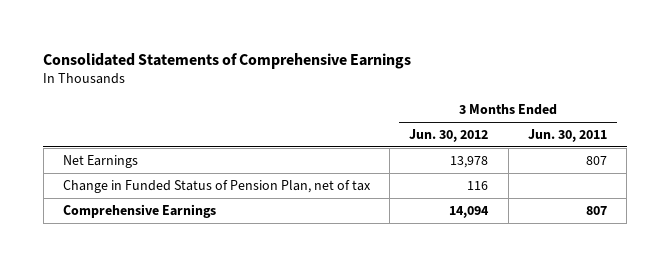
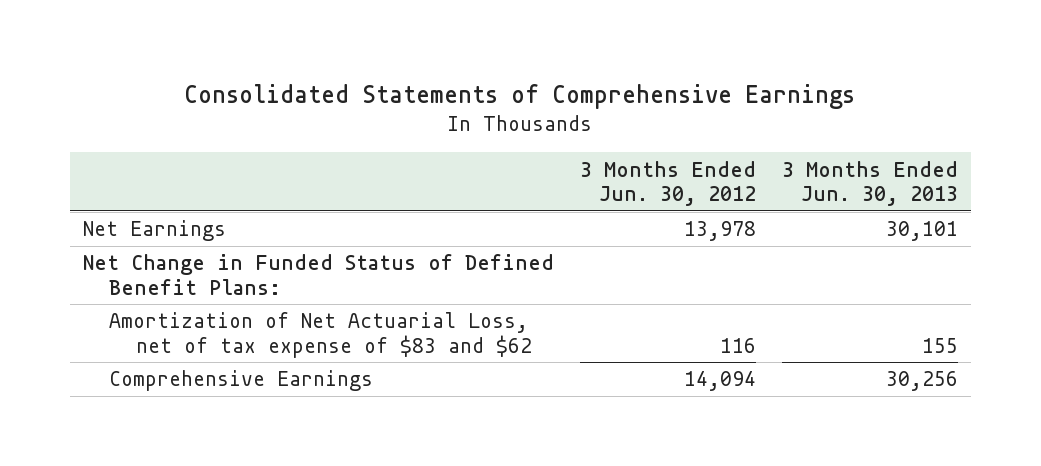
- | 3 Months Ended Jun. 30, 2012 | 3 Months Ended Jun. 30, 2011
+ | 3 Months Ended Jun. 30, 2012 | 3 Months Ended Jun. 30, 2013
- Change in Funded Status of Pension Plan, net of tax | 116 |
+ Net Change in Funded Status of Defined Benefit Plans:
+ Amortization of Net Actuarial Loss, net of tax expense of $83 and $62 | 116 | 155

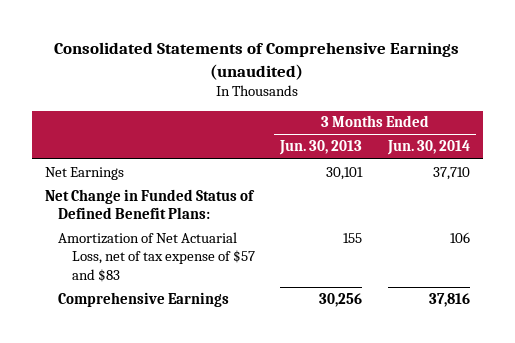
- Consolidated Statements of Comprehensive Earnings
+ Consolidated Statements of Comprehensive Earnings (unaudited)
- | 3 Months Ended Jun. 30, 2012 | 3 Months Ended Jun. 30, 2013
+ | 3 Months Ended Jun. 30, 2013 | 3 Months Ended Jun. 30, 2014
- Amortization of Net Actuarial Loss, net of tax expense of $83 and $62 | 116 | 155
+ Amortization of Net Actuarial Loss, net of tax expense of $57 and $83 | 155 | 106

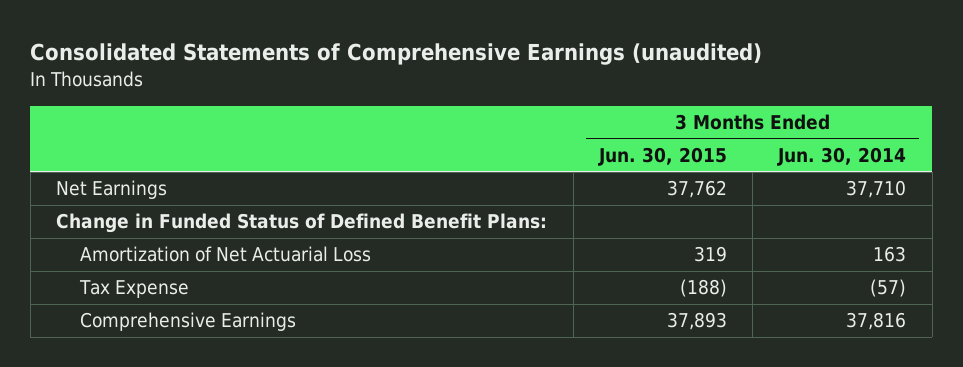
- | 3 Months Ended Jun. 30, 2013 | 3 Months Ended Jun. 30, 2014
+ | 3 Months Ended Jun. 30, 2015 | 3 Months Ended Jun. 30, 2014
- Net Change in Funded Status of Defined Benefit Plans:
- Amortization of Net Actuarial Loss, net of tax expense of $57 and $83 | 155 | 106
+ Change in Funded Status of Defined Benefit Plans:
+ Amortization of Net Actuarial Loss | 319 | 163
+ Tax Expense | (188) | (57)

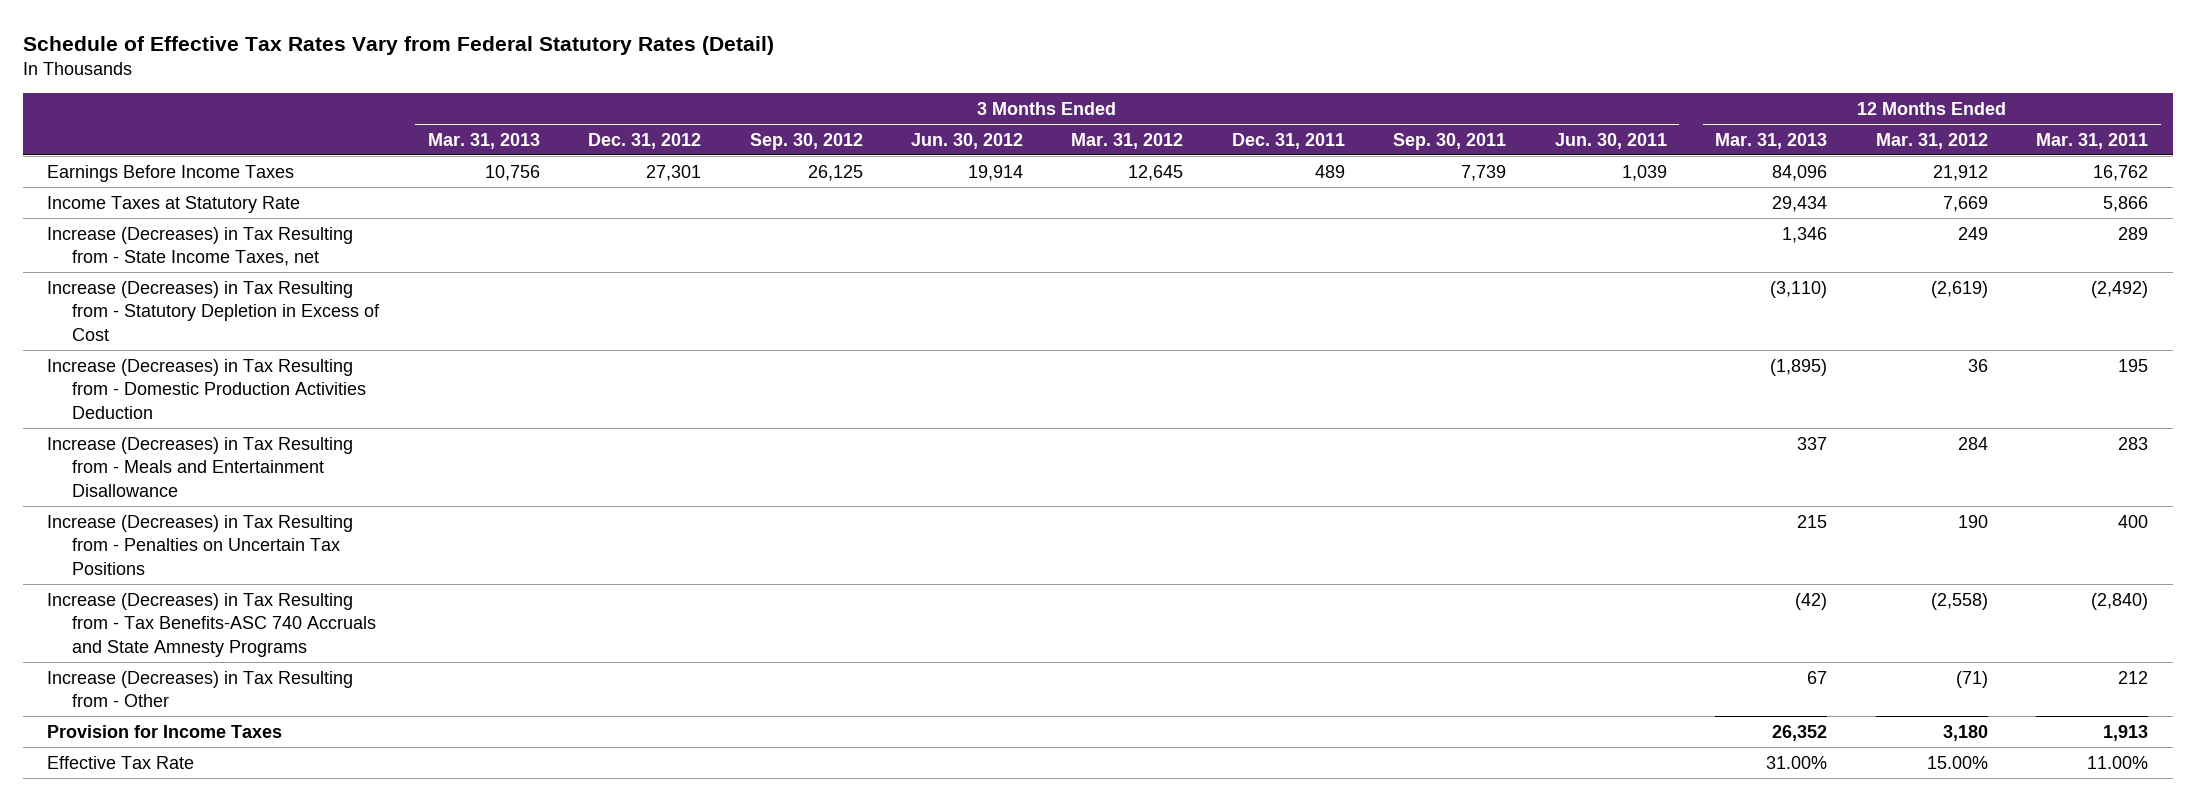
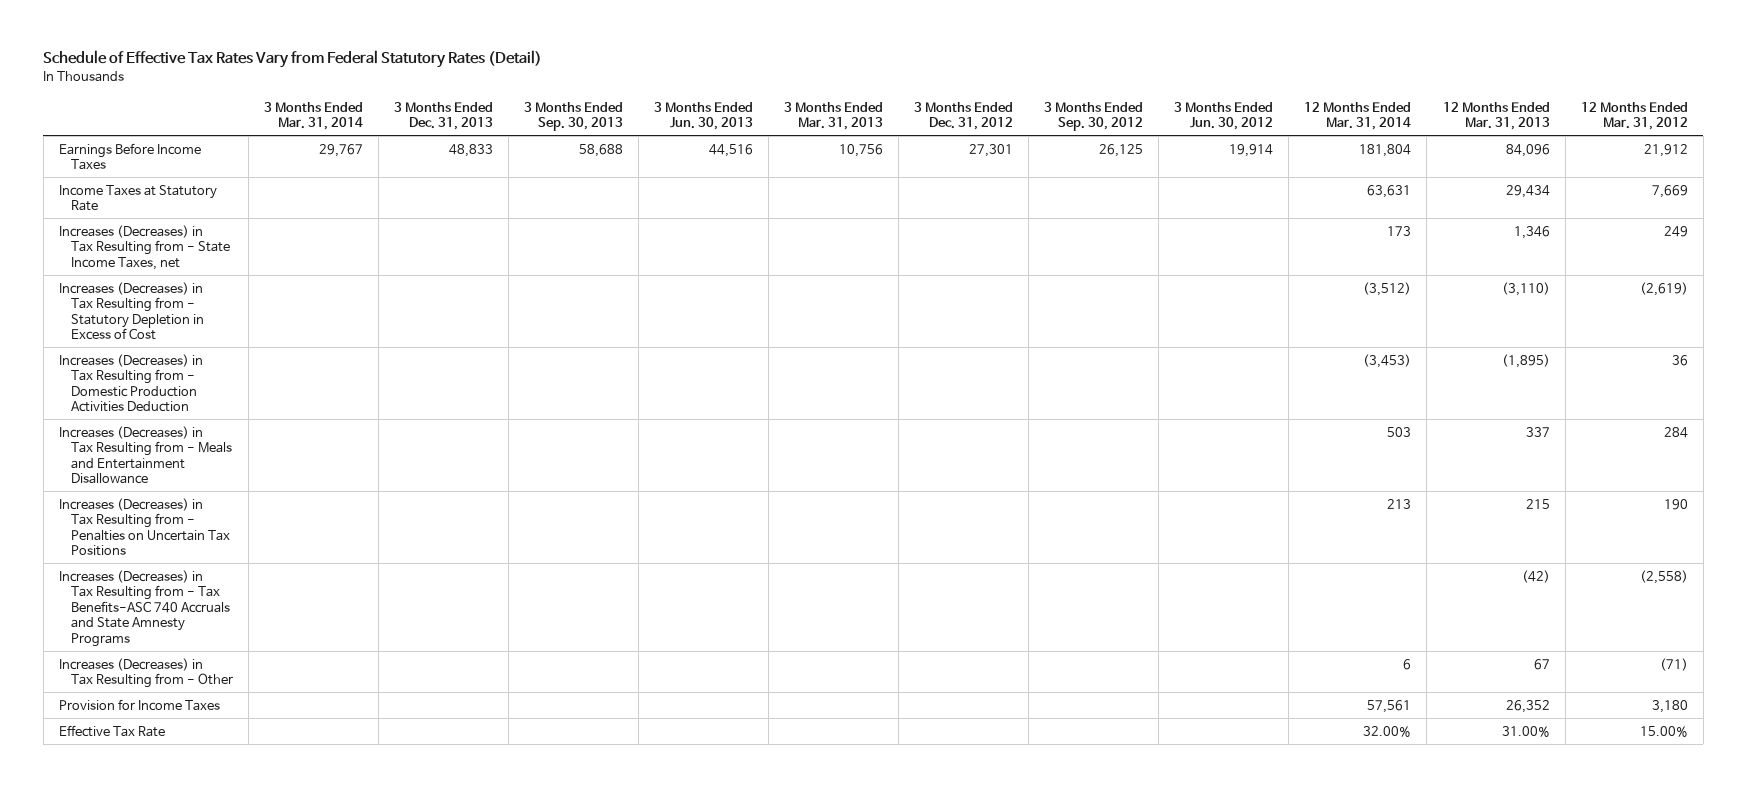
- | 3 Months Ended Mar. 31, 2013 | 3 Months Ended Dec. 31, 2012 | 3 Months Ended Sep. 30, 2012 | 3 Months Ended Jun. 30, 2012 | 3 Months Ended Mar. 31, 2012 | 3 Months Ended Dec. 31, 2011 | 3 Months Ended Sep. 30, 2011 | 3 Months Ended Jun. 30, 2011 | 12 Months Ended Mar. 31, 2013 | 12 Months Ended Mar. 31, 2012 | 12 Months Ended Mar. 31, 2011
+ | 3 Months Ended Mar. 31, 2014 | 3 Months Ended Dec. 31, 2013 | 3 Months Ended Sep. 30, 2013 | 3 Months Ended Jun. 30, 2013 | 3 Months Ended Mar. 31, 2013 | 3 Months Ended Dec. 31, 2012 | 3 Months Ended Sep. 30, 2012 | 3 Months Ended Jun. 30, 2012 | 12 Months Ended Mar. 31, 2014 | 12 Months Ended Mar. 31, 2013 | 12 Months Ended Mar. 31, 2012
- Increase (Decreases) in Tax Resulting from - State Income Taxes, net | | | | | | | | | 1,346 | 249 | 289
- Increase (Decreases) in Tax Resulting from - Statutory Depletion in Excess of Cost | | | | | | | | | (3,110) | (2,619) | (2,492)
- Increase (Decreases) in Tax Resulting from - Domestic Production Activities Deduction | | | | | | | | | (1,895) | 36 | 195
- Increase (Decreases) in Tax Resulting from - Meals and Entertainment Disallowance | | | | | | | | | 337 | 284 | 283
- Increase (Decreases) in Tax Resulting from - Penalties on Uncertain Tax Positions | | | | | | | | | 215 | 190 | 400
- Increase (Decreases) in Tax Resulting from - Tax Benefits-ASC 740 Accruals and State Amnesty Programs | | | | | | | | | (42) | (2,558) | (2,840)
- Increase (Decreases) in Tax Resulting from - Other | | | | | | | | | 67 | (71) | 212
+ Increases (Decreases) in Tax Resulting from - State Income Taxes, net | | | | | | | | | 173 | 1,346 | 249
+ Increases (Decreases) in Tax Resulting from - Statutory Depletion in Excess of Cost | | | | | | | | | (3,512) | (3,110) | (2,619)
+ Increases (Decreases) in Tax Resulting from - Domestic Production Activities Deduction | | | | | | | | | (3,453) | (1,895) | 36
+ Increases (Decreases) in Tax Resulting from - Meals and Entertainment Disallowance | | | | | | | | | 503 | 337 | 284
+ Increases (Decreases) in Tax Resulting from - Penalties on Uncertain Tax Positions | | | | | | | | | 213 | 215 | 190
+ Increases (Decreases) in Tax Resulting from - Tax Benefits-ASC 740 Accruals and State Amnesty Programs | | | | | | | | | | (42) | (2,558)
+ Increases (Decreases) in Tax Resulting from - Other | | | | | | | | | 6 | 67 | (71)

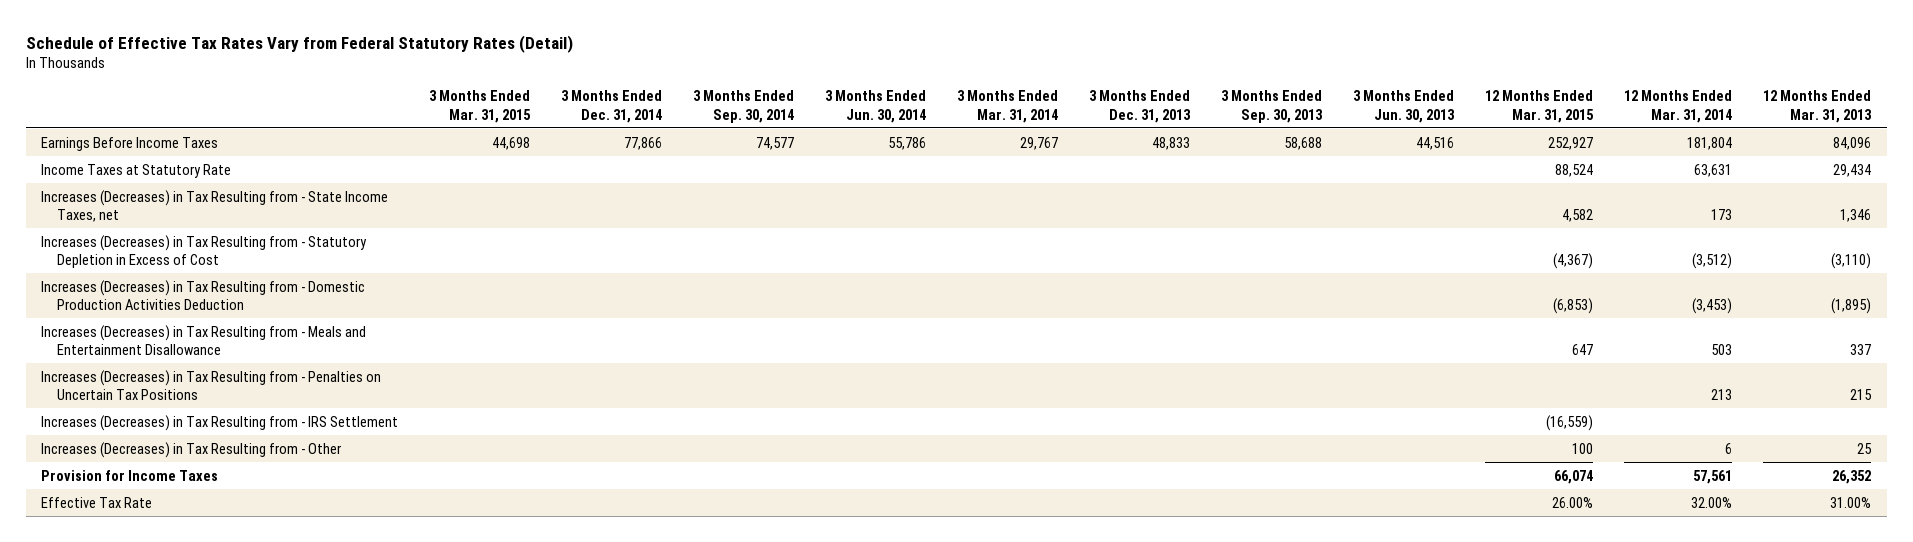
- | 3 Months Ended Mar. 31, 2014 | 3 Months Ended Dec. 31, 2013 | 3 Months Ended Sep. 30, 2013 | 3 Months Ended Jun. 30, 2013 | 3 Months Ended Mar. 31, 2013 | 3 Months Ended Dec. 31, 2012 | 3 Months Ended Sep. 30, 2012 | 3 Months Ended Jun. 30, 2012 | 12 Months Ended Mar. 31, 2014 | 12 Months Ended Mar. 31, 2013 | 12 Months Ended Mar. 31, 2012
+ | 3 Months Ended Mar. 31, 2015 | 3 Months Ended Dec. 31, 2014 | 3 Months Ended Sep. 30, 2014 | 3 Months Ended Jun. 30, 2014 | 3 Months Ended Mar. 31, 2014 | 3 Months Ended Dec. 31, 2013 | 3 Months Ended Sep. 30, 2013 | 3 Months Ended Jun. 30, 2013 | 12 Months Ended Mar. 31, 2015 | 12 Months Ended Mar. 31, 2014 | 12 Months Ended Mar. 31, 2013
- Increases (Decreases) in Tax Resulting from - Tax Benefits-ASC 740 Accruals and State Amnesty Programs | | | | | | | | | | (42) | (2,558)
- Increases (Decreases) in Tax Resulting from - Other | | | | | | | | | 6 | 67 | (71)
+ Increases (Decreases) in Tax Resulting from - IRS Settlement | | | | | | | | | (16,559) | |
+ Increases (Decreases) in Tax Resulting from - Other | | | | | | | | | 100 | 6 | 25

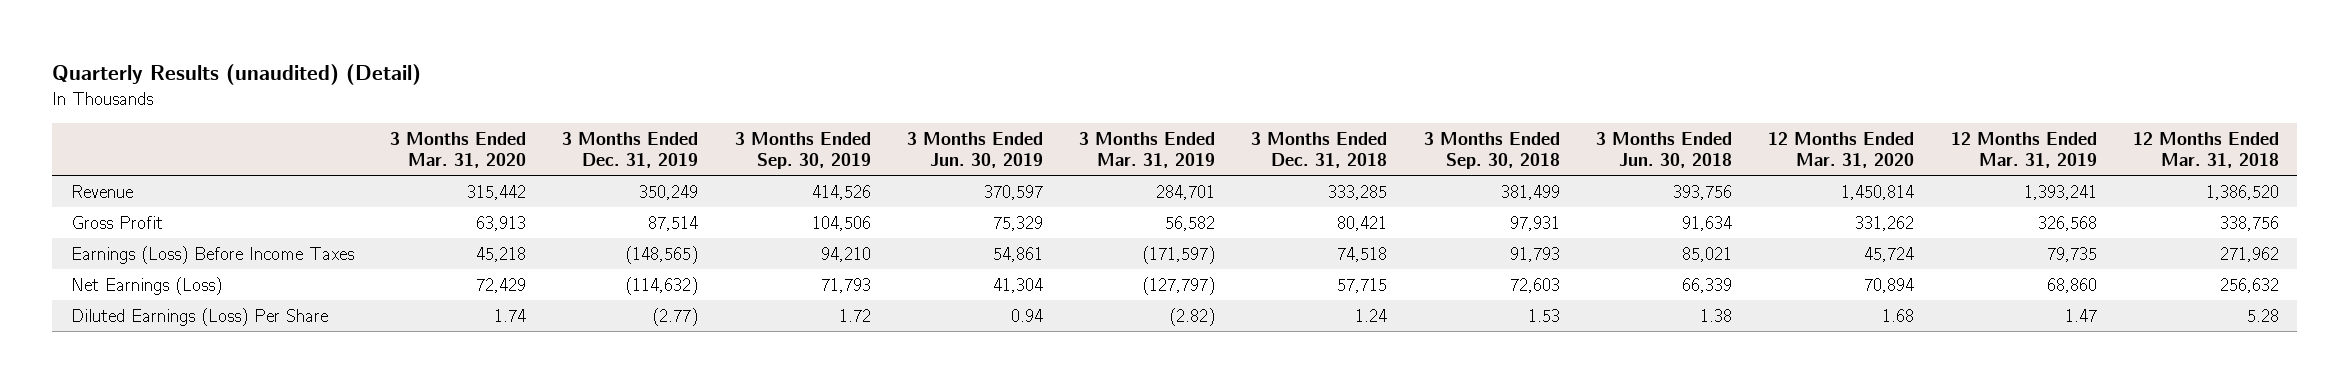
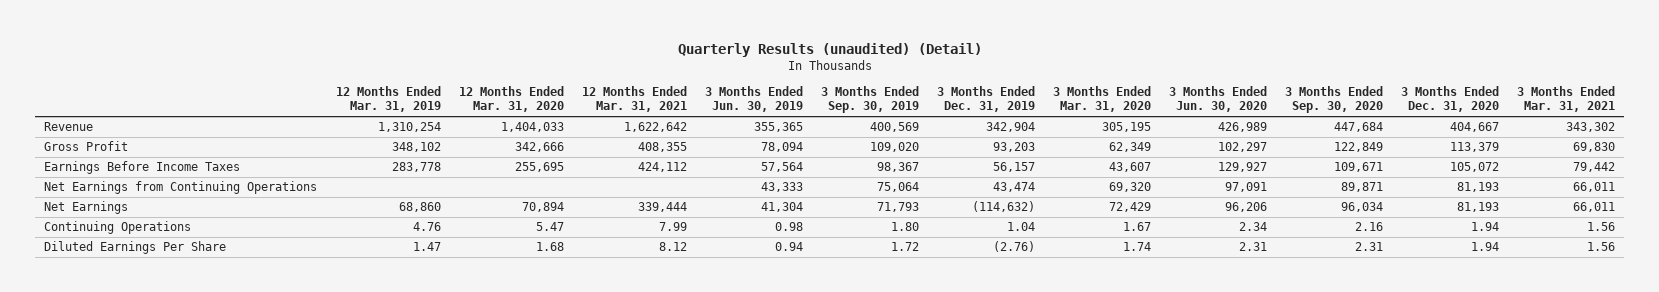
- | 3 Months Ended Mar. 31, 2020 | 3 Months Ended Dec. 31, 2019 | 3 Months Ended Sep. 30, 2019 | 3 Months Ended Jun. 30, 2019 | 3 Months Ended Mar. 31, 2019 | 3 Months Ended Dec. 31, 2018 | 3 Months Ended Sep. 30, 2018 | 3 Months Ended Jun. 30, 2018 | 12 Months Ended Mar. 31, 2020 | 12 Months Ended Mar. 31, 2019 | 12 Months Ended Mar. 31, 2018
+ | 12 Months Ended Mar. 31, 2019 | 12 Months Ended Mar. 31, 2020 | 12 Months Ended Mar. 31, 2021 | 3 Months Ended Jun. 30, 2019 | 3 Months Ended Sep. 30, 2019 | 3 Months Ended Dec. 31, 2019 | 3 Months Ended Mar. 31, 2020 | 3 Months Ended Jun. 30, 2020 | 3 Months Ended Sep. 30, 2020 | 3 Months Ended Dec. 31, 2020 | 3 Months Ended Mar. 31, 2021
- Revenue | 315,442 | 350,249 | 414,526 | 370,597 | 284,701 | 333,285 | 381,499 | 393,756 | 1,450,814 | 1,393,241 | 1,386,520
- Gross Profit | 63,913 | 87,514 | 104,506 | 75,329 | 56,582 | 80,421 | 97,931 | 91,634 | 331,262 | 326,568 | 338,756
- Earnings (Loss) Before Income Taxes | 45,218 | (148,565) | 94,210 | 54,861 | (171,597) | 74,518 | 91,793 | 85,021 | 45,724 | 79,735 | 271,962
- Net Earnings (Loss) | 72,429 | (114,632) | 71,793 | 41,304 | (127,797) | 57,715 | 72,603 | 66,339 | 70,894 | 68,860 | 256,632
- Diluted Earnings (Loss) Per Share | 1.74 | (2.77) | 1.72 | 0.94 | (2.82) | 1.24 | 1.53 | 1.38 | 1.68 | 1.47 | 5.28
+ Revenue | 1,310,254 | 1,404,033 | 1,622,642 | 355,365 | 400,569 | 342,904 | 305,195 | 426,989 | 447,684 | 404,667 | 343,302
+ Gross Profit | 348,102 | 342,666 | 408,355 | 78,094 | 109,020 | 93,203 | 62,349 | 102,297 | 122,849 | 113,379 | 69,830
+ Earnings Before Income Taxes | 283,778 | 255,695 | 424,112 | 57,564 | 98,367 | 56,157 | 43,607 | 129,927 | 109,671 | 105,072 | 79,442
+ Net Earnings from Continuing Operations | | | | 43,333 | 75,064 | 43,474 | 69,320 | 97,091 | 89,871 | 81,193 | 66,011
+ Net Earnings | 68,860 | 70,894 | 339,444 | 41,304 | 71,793 | (114,632) | 72,429 | 96,206 | 96,034 | 81,193 | 66,011
+ Continuing Operations | 4.76 | 5.47 | 7.99 | 0.98 | 1.80 | 1.04 | 1.67 | 2.34 | 2.16 | 1.94 | 1.56
+ Diluted Earnings Per Share | 1.47 | 1.68 | 8.12 | 0.94 | 1.72 | (2.76) | 1.74 | 2.31 | 2.31 | 1.94 | 1.56

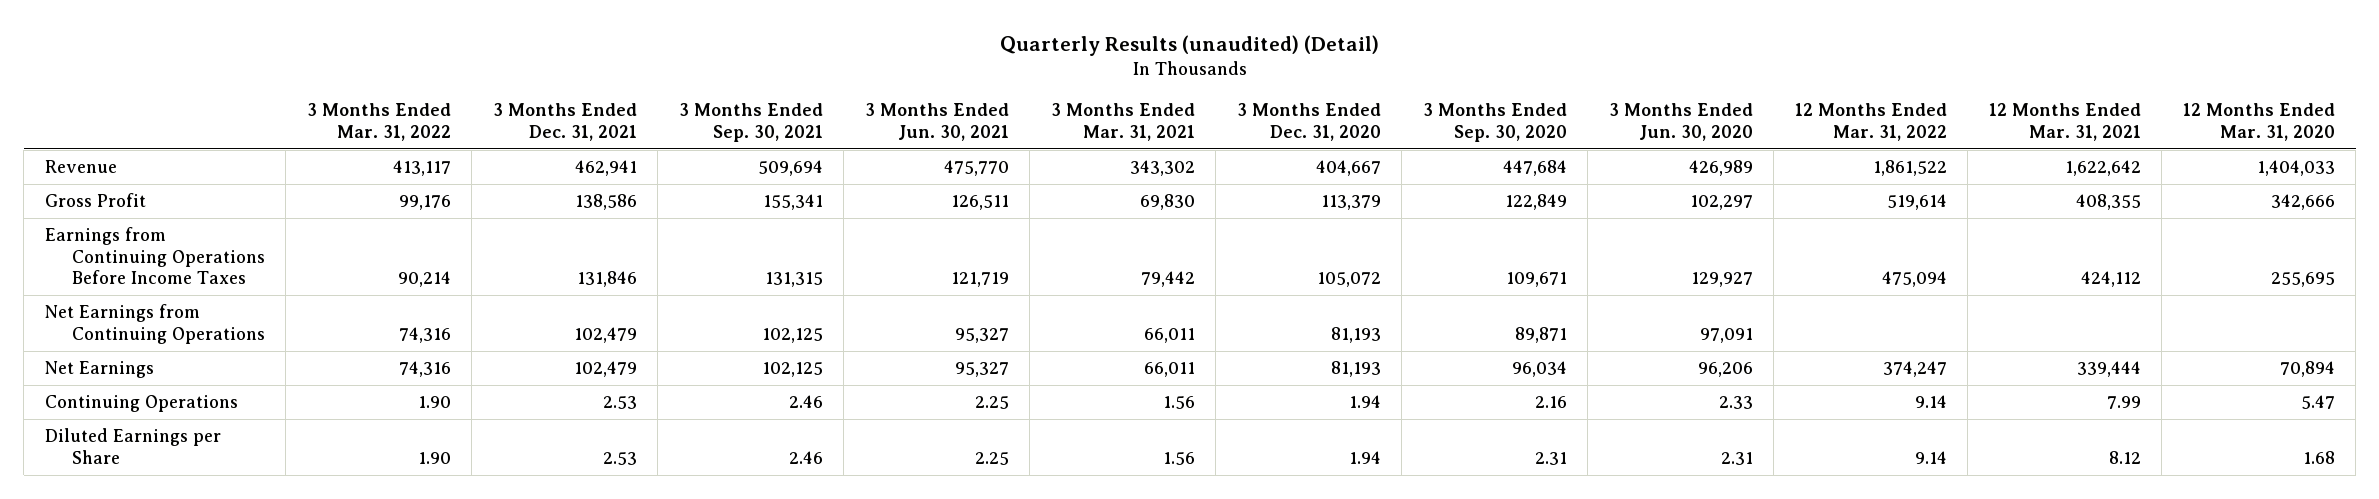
- | 12 Months Ended Mar. 31, 2019 | 12 Months Ended Mar. 31, 2020 | 12 Months Ended Mar. 31, 2021 | 3 Months Ended Jun. 30, 2019 | 3 Months Ended Sep. 30, 2019 | 3 Months Ended Dec. 31, 2019 | 3 Months Ended Mar. 31, 2020 | 3 Months Ended Jun. 30, 2020 | 3 Months Ended Sep. 30, 2020 | 3 Months Ended Dec. 31, 2020 | 3 Months Ended Mar. 31, 2021
+ | 3 Months Ended Mar. 31, 2022 | 3 Months Ended Dec. 31, 2021 | 3 Months Ended Sep. 30, 2021 | 3 Months Ended Jun. 30, 2021 | 3 Months Ended Mar. 31, 2021 | 3 Months Ended Dec. 31, 2020 | 3 Months Ended Sep. 30, 2020 | 3 Months Ended Jun. 30, 2020 | 12 Months Ended Mar. 31, 2022 | 12 Months Ended Mar. 31, 2021 | 12 Months Ended Mar. 31, 2020
- Earnings Before Income Taxes | 283,778 | 255,695 | 424,112 | 57,564 | 98,367 | 56,157 | 43,607 | 129,927 | 109,671 | 105,072 | 79,442
+ Earnings from Continuing Operations Before Income Taxes | 90,214 | 131,846 | 131,315 | 121,719 | 79,442 | 105,072 | 109,671 | 129,927 | 475,094 | 424,112 | 255,695
- Continuing Operations | 4.76 | 5.47 | 7.99 | 0.98 | 1.80 | 1.04 | 1.67 | 2.34 | 2.16 | 1.94 | 1.56
- Diluted Earnings Per Share | 1.47 | 1.68 | 8.12 | 0.94 | 1.72 | (2.76) | 1.74 | 2.31 | 2.31 | 1.94 | 1.56
+ Continuing Operations | 1.90 | 2.53 | 2.46 | 2.25 | 1.56 | 1.94 | 2.16 | 2.33 | 9.14 | 7.99 | 5.47
+ Diluted Earnings per Share | 1.90 | 2.53 | 2.46 | 2.25 | 1.56 | 1.94 | 2.31 | 2.31 | 9.14 | 8.12 | 1.68

